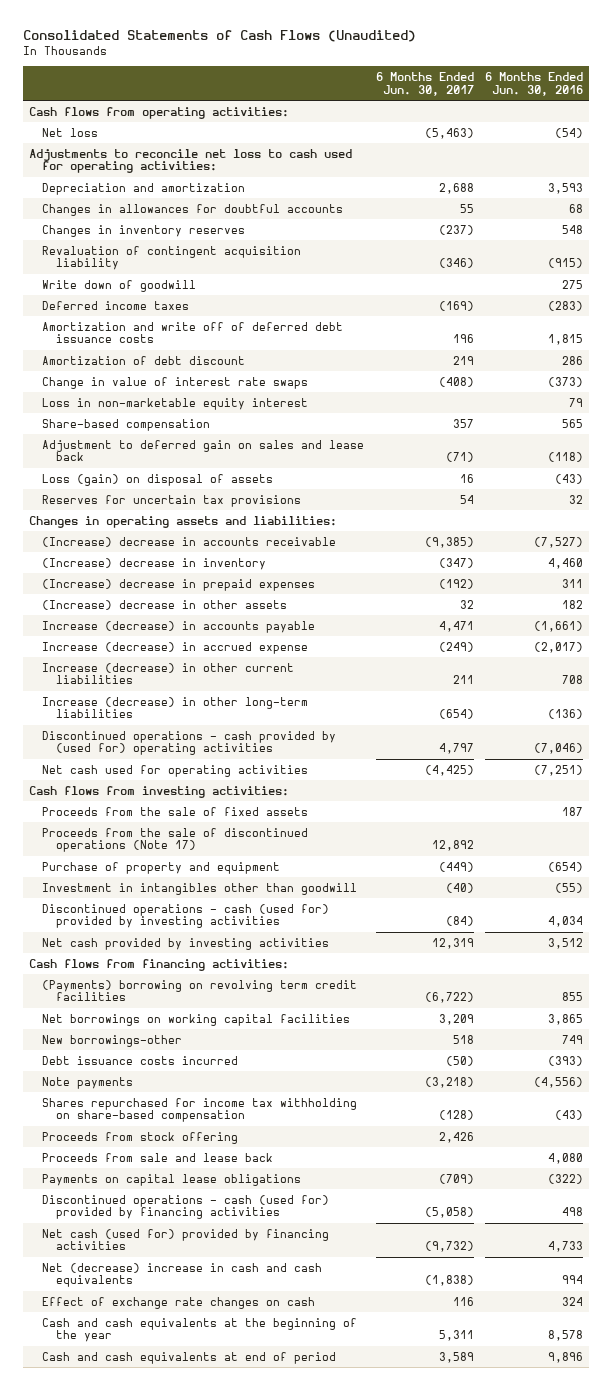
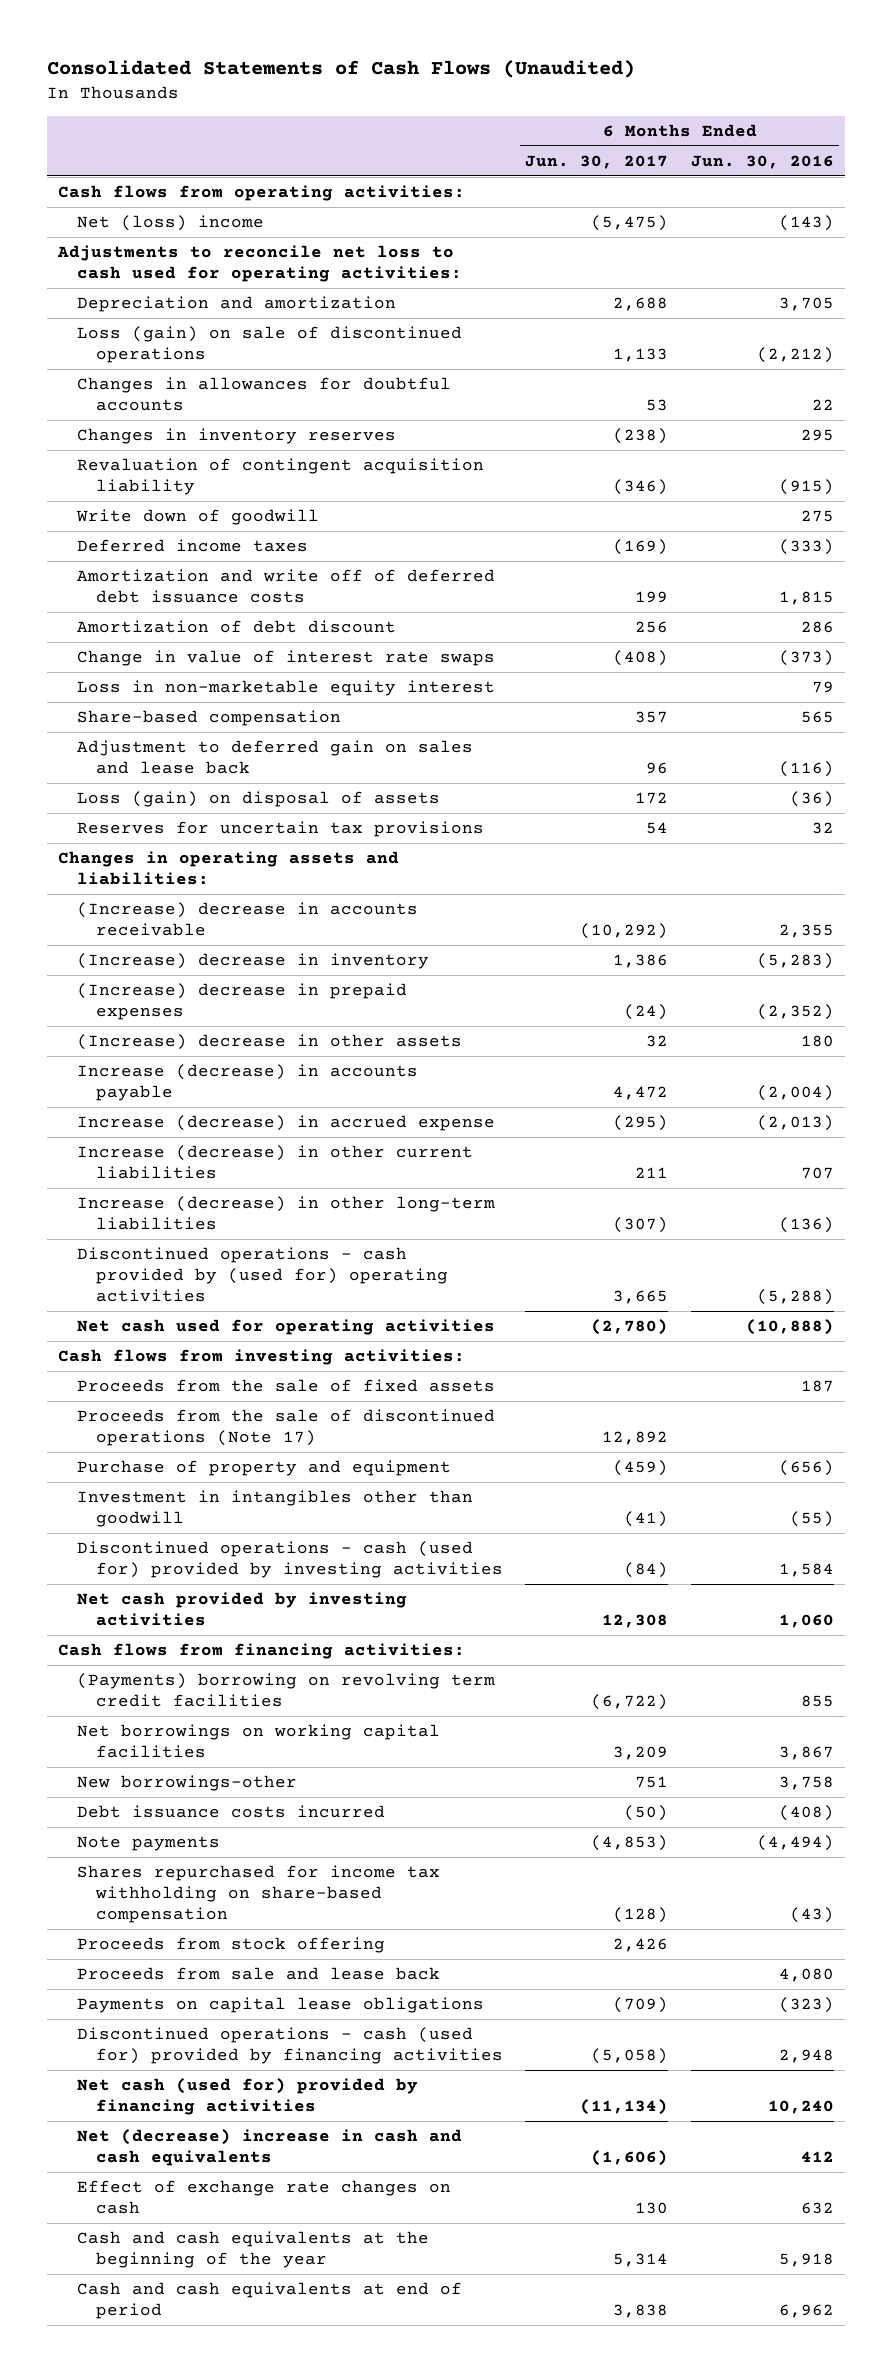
- Net loss | (5,463) | (54)
+ Net (loss) income | (5,475) | (143)
- Depreciation and amortization | 2,688 | 3,593
- Changes in allowances for doubtful accounts | 55 | 68
- Changes in inventory reserves | (237) | 548
+ Depreciation and amortization | 2,688 | 3,705
+ Loss (gain) on sale of discontinued operations | 1,133 | (2,212)
+ Changes in allowances for doubtful accounts | 53 | 22
+ Changes in inventory reserves | (238) | 295
- Deferred income taxes | (169) | (283)
- Amortization and write off of deferred debt issuance costs | 196 | 1,815
- Amortization of debt discount | 219 | 286
+ Deferred income taxes | (169) | (333)
+ Amortization and write off of deferred debt issuance costs | 199 | 1,815
+ Amortization of debt discount | 256 | 286
- Adjustment to deferred gain on sales and lease back | (71) | (118)
- Loss (gain) on disposal of assets | 16 | (43)
+ Adjustment to deferred gain on sales and lease back | 96 | (116)
+ Loss (gain) on disposal of assets | 172 | (36)
- (Increase) decrease in accounts receivable | (9,385) | (7,527)
- (Increase) decrease in inventory | (347) | 4,460
- (Increase) decrease in prepaid expenses | (192) | 311
- (Increase) decrease in other assets | 32 | 182
- Increase (decrease) in accounts payable | 4,471 | (1,661)
- Increase (decrease) in accrued expense | (249) | (2,017)
- Increase (decrease) in other current liabilities | 211 | 708
- Increase (decrease) in other long-term liabilities | (654) | (136)
- Discontinued operations - cash provided by (used for) operating activities | 4,797 | (7,046)
- Net cash used for operating activities | (4,425) | (7,251)
+ (Increase) decrease in accounts receivable | (10,292) | 2,355
+ (Increase) decrease in inventory | 1,386 | (5,283)
+ (Increase) decrease in prepaid expenses | (24) | (2,352)
+ (Increase) decrease in other assets | 32 | 180
+ Increase (decrease) in accounts payable | 4,472 | (2,004)
+ Increase (decrease) in accrued expense | (295) | (2,013)
+ Increase (decrease) in other current liabilities | 211 | 707
+ Increase (decrease) in other long-term liabilities | (307) | (136)
+ Discontinued operations - cash provided by (used for) operating activities | 3,665 | (5,288)
+ Net cash used for operating activities | (2,780) | (10,888)
- Purchase of property and equipment | (449) | (654)
- Investment in intangibles other than goodwill | (40) | (55)
- Discontinued operations - cash (used for) provided by investing activities | (84) | 4,034
- Net cash provided by investing activities | 12,319 | 3,512
+ Purchase of property and equipment | (459) | (656)
+ Investment in intangibles other than goodwill | (41) | (55)
+ Discontinued operations - cash (used for) provided by investing activities | (84) | 1,584
+ Net cash provided by investing activities | 12,308 | 1,060
- Net borrowings on working capital facilities | 3,209 | 3,865
- New borrowings-other | 518 | 749
- Debt issuance costs incurred | (50) | (393)
- Note payments | (3,218) | (4,556)
+ Net borrowings on working capital facilities | 3,209 | 3,867
+ New borrowings-other | 751 | 3,758
+ Debt issuance costs incurred | (50) | (408)
+ Note payments | (4,853) | (4,494)
- Payments on capital lease obligations | (709) | (322)
- Discontinued operations - cash (used for) provided by financing activities | (5,058) | 498
- Net cash (used for) provided by financing activities | (9,732) | 4,733
- Net (decrease) increase in cash and cash equivalents | (1,838) | 994
- Effect of exchange rate changes on cash | 116 | 324
- Cash and cash equivalents at the beginning of the year | 5,311 | 8,578
- Cash and cash equivalents at end of period | 3,589 | 9,896
+ Payments on capital lease obligations | (709) | (323)
+ Discontinued operations - cash (used for) provided by financing activities | (5,058) | 2,948
+ Net cash (used for) provided by financing activities | (11,134) | 10,240
+ Net (decrease) increase in cash and cash equivalents | (1,606) | 412
+ Effect of exchange rate changes on cash | 130 | 632
+ Cash and cash equivalents at the beginning of the year | 5,314 | 5,918
+ Cash and cash equivalents at end of period | 3,838 | 6,962

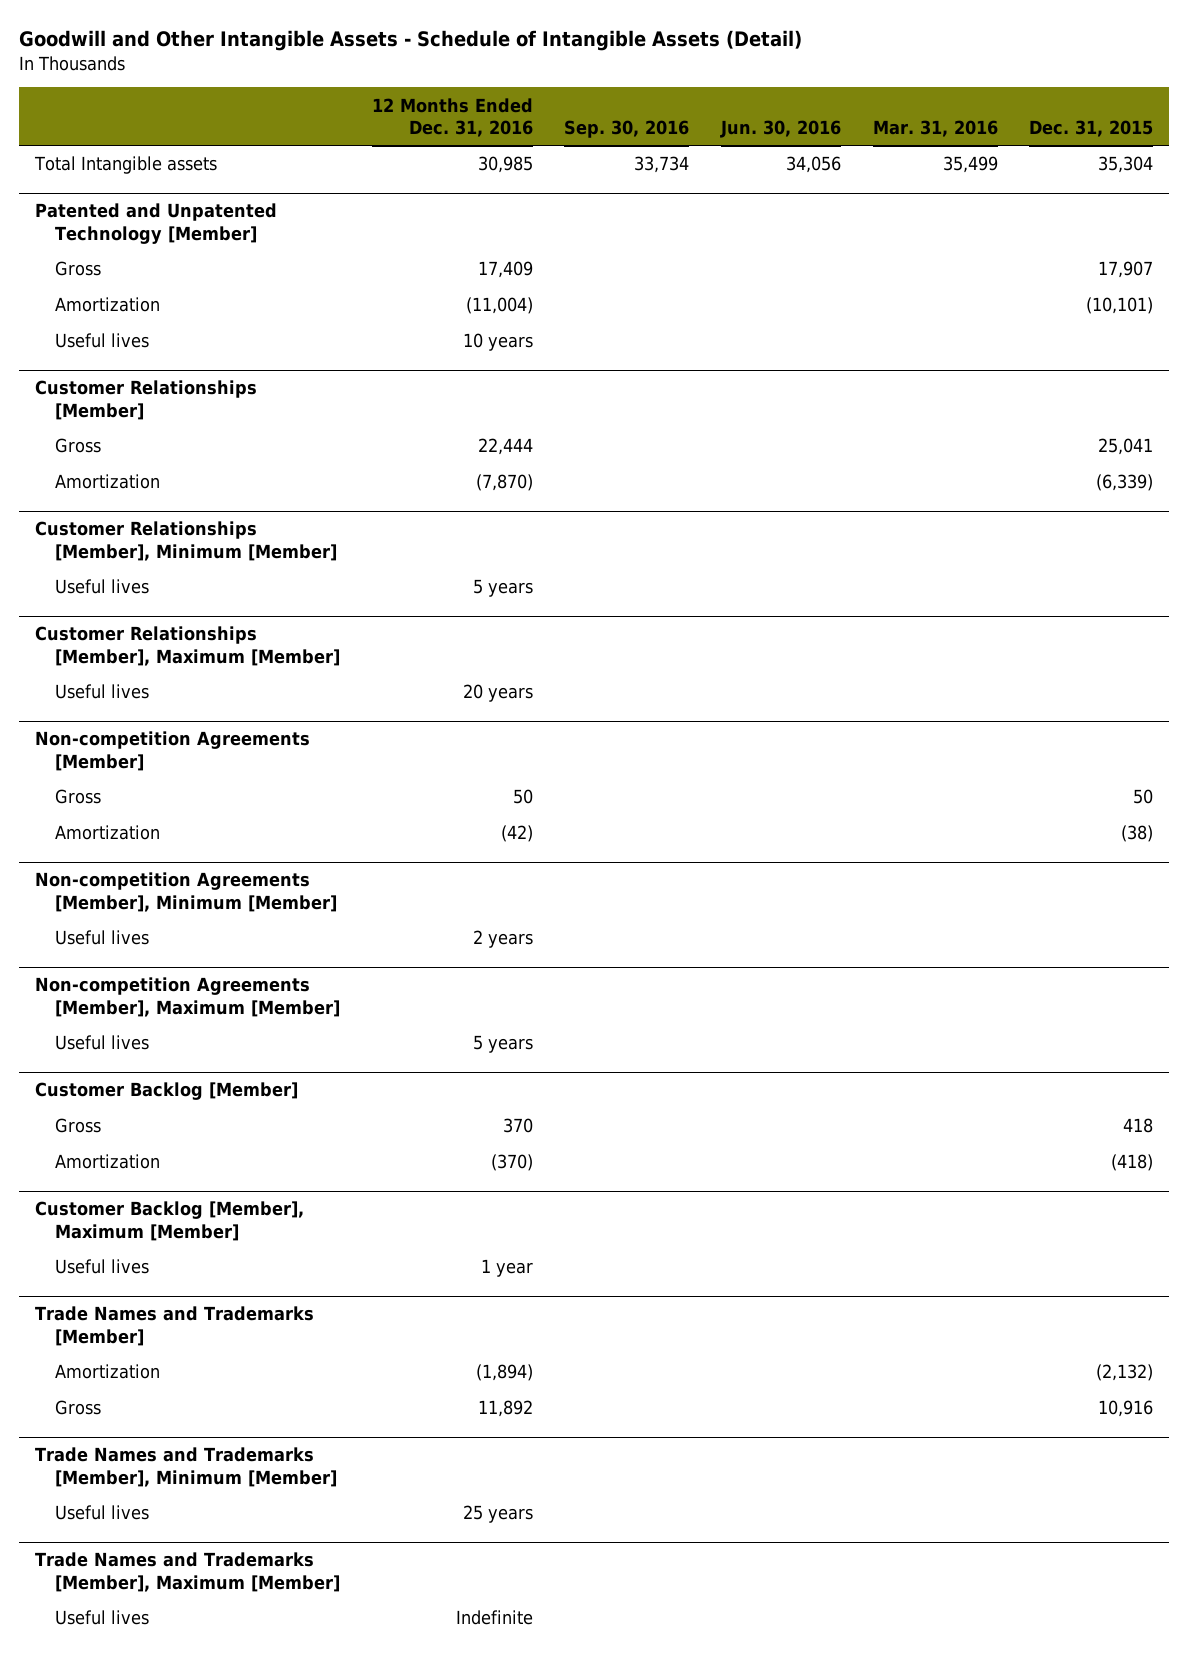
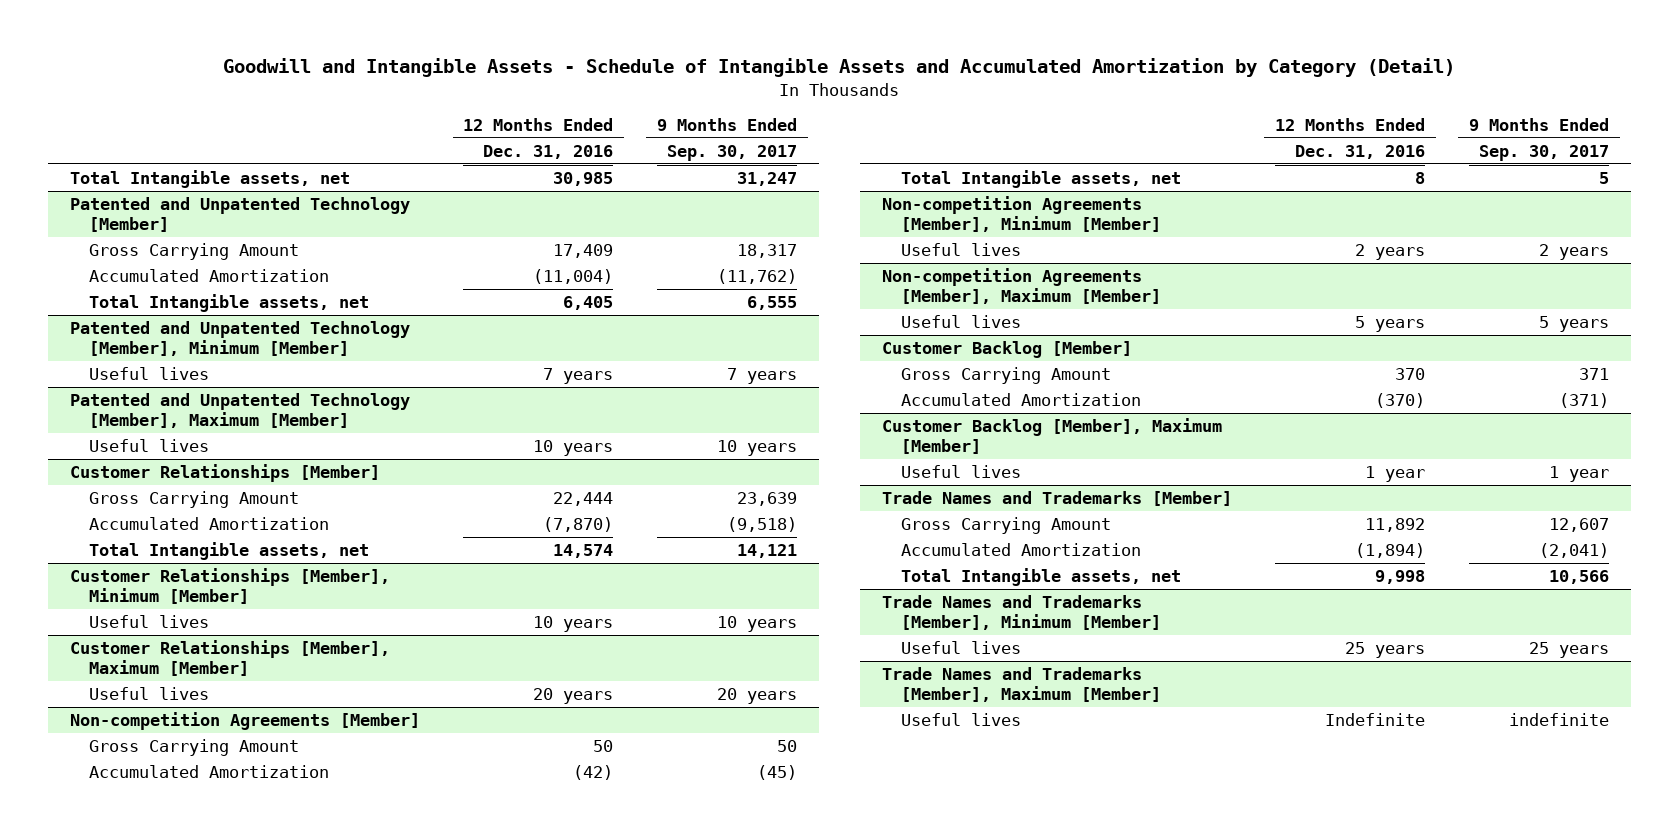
- Goodwill and Other Intangible Assets - Schedule of Intangible Assets (Detail)
+ Goodwill and Intangible Assets - Schedule of Intangible Assets and Accumulated Amortization by Category (Detail)
- | 12 Months Ended Dec. 31, 2016 | Sep. 30, 2016 | Jun. 30, 2016 | Mar. 31, 2016 | Dec. 31, 2015
+ | 12 Months Ended Dec. 31, 2016 | 9 Months Ended Sep. 30, 2017
- Total Intangible assets | 30,985 | 33,734 | 34,056 | 35,499 | 35,304
+ Total Intangible assets, net | 30,985 | 31,247
@ Patented and Unpatented Technology [Member]
- Gross | 17,409 | | | | 17,907
- Amortization | (11,004) | | | | (10,101)
+ Gross Carrying Amount | 17,409 | 18,317
+ Accumulated Amortization | (11,004) | (11,762)
+ Total Intangible assets, net | 6,405 | 6,555
+ Patented and Unpatented Technology [Member], Minimum [Member]
+ Useful lives | 7 years | 7 years
+ Patented and Unpatented Technology [Member], Maximum [Member]
@ Customer Relationships [Member]
- Gross | 22,444 | | | | 25,041
- Amortization | (7,870) | | | | (6,339)
+ Gross Carrying Amount | 22,444 | 23,639
+ Accumulated Amortization | (7,870) | (9,518)
+ Total Intangible assets, net | 14,574 | 14,121
@ Customer Relationships [Member], Minimum [Member]
- Useful lives | 5 years | | | |
+ Useful lives | 10 years | 10 years
@ Non-competition Agreements [Member]
- Gross | 50 | | | | 50
- Amortization | (42) | | | | (38)
+ Gross Carrying Amount | 50 | 50
+ Accumulated Amortization | (42) | (45)
+ Total Intangible assets, net | 8 | 5
@ Customer Backlog [Member]
- Gross | 370 | | | | 418
- Amortization | (370) | | | | (418)
+ Gross Carrying Amount | 370 | 371
+ Accumulated Amortization | (370) | (371)
@ Trade Names and Trademarks [Member]
- Amortization | (1,894) | | | | (2,132)
- Gross | 11,892 | | | | 10,916
+ Gross Carrying Amount | 11,892 | 12,607
+ Accumulated Amortization | (1,894) | (2,041)
+ Total Intangible assets, net | 9,998 | 10,566

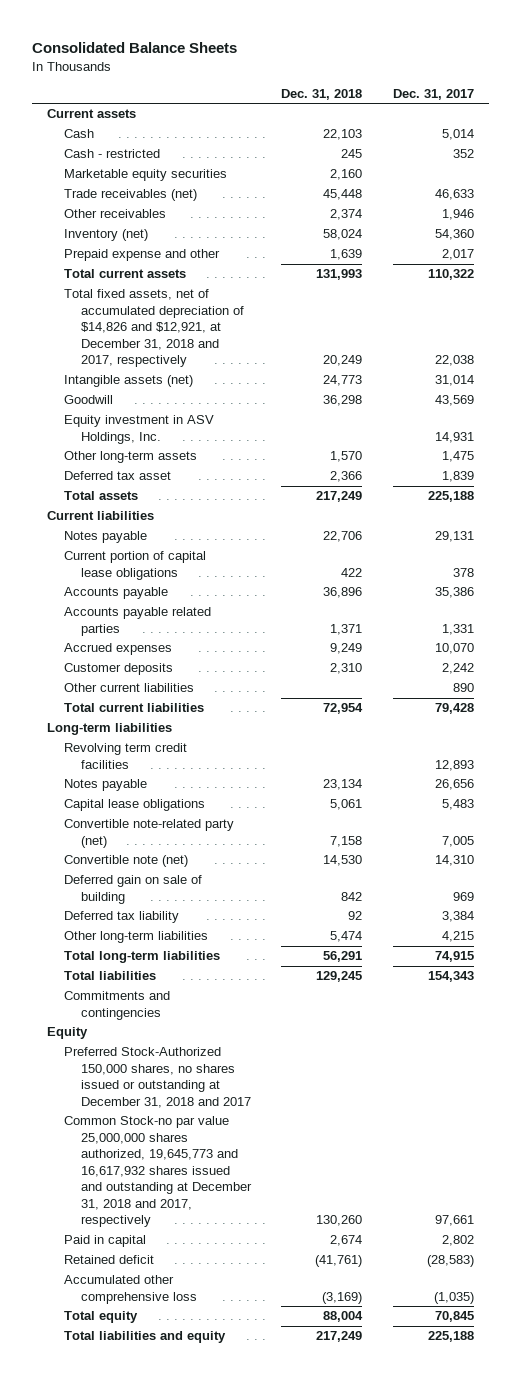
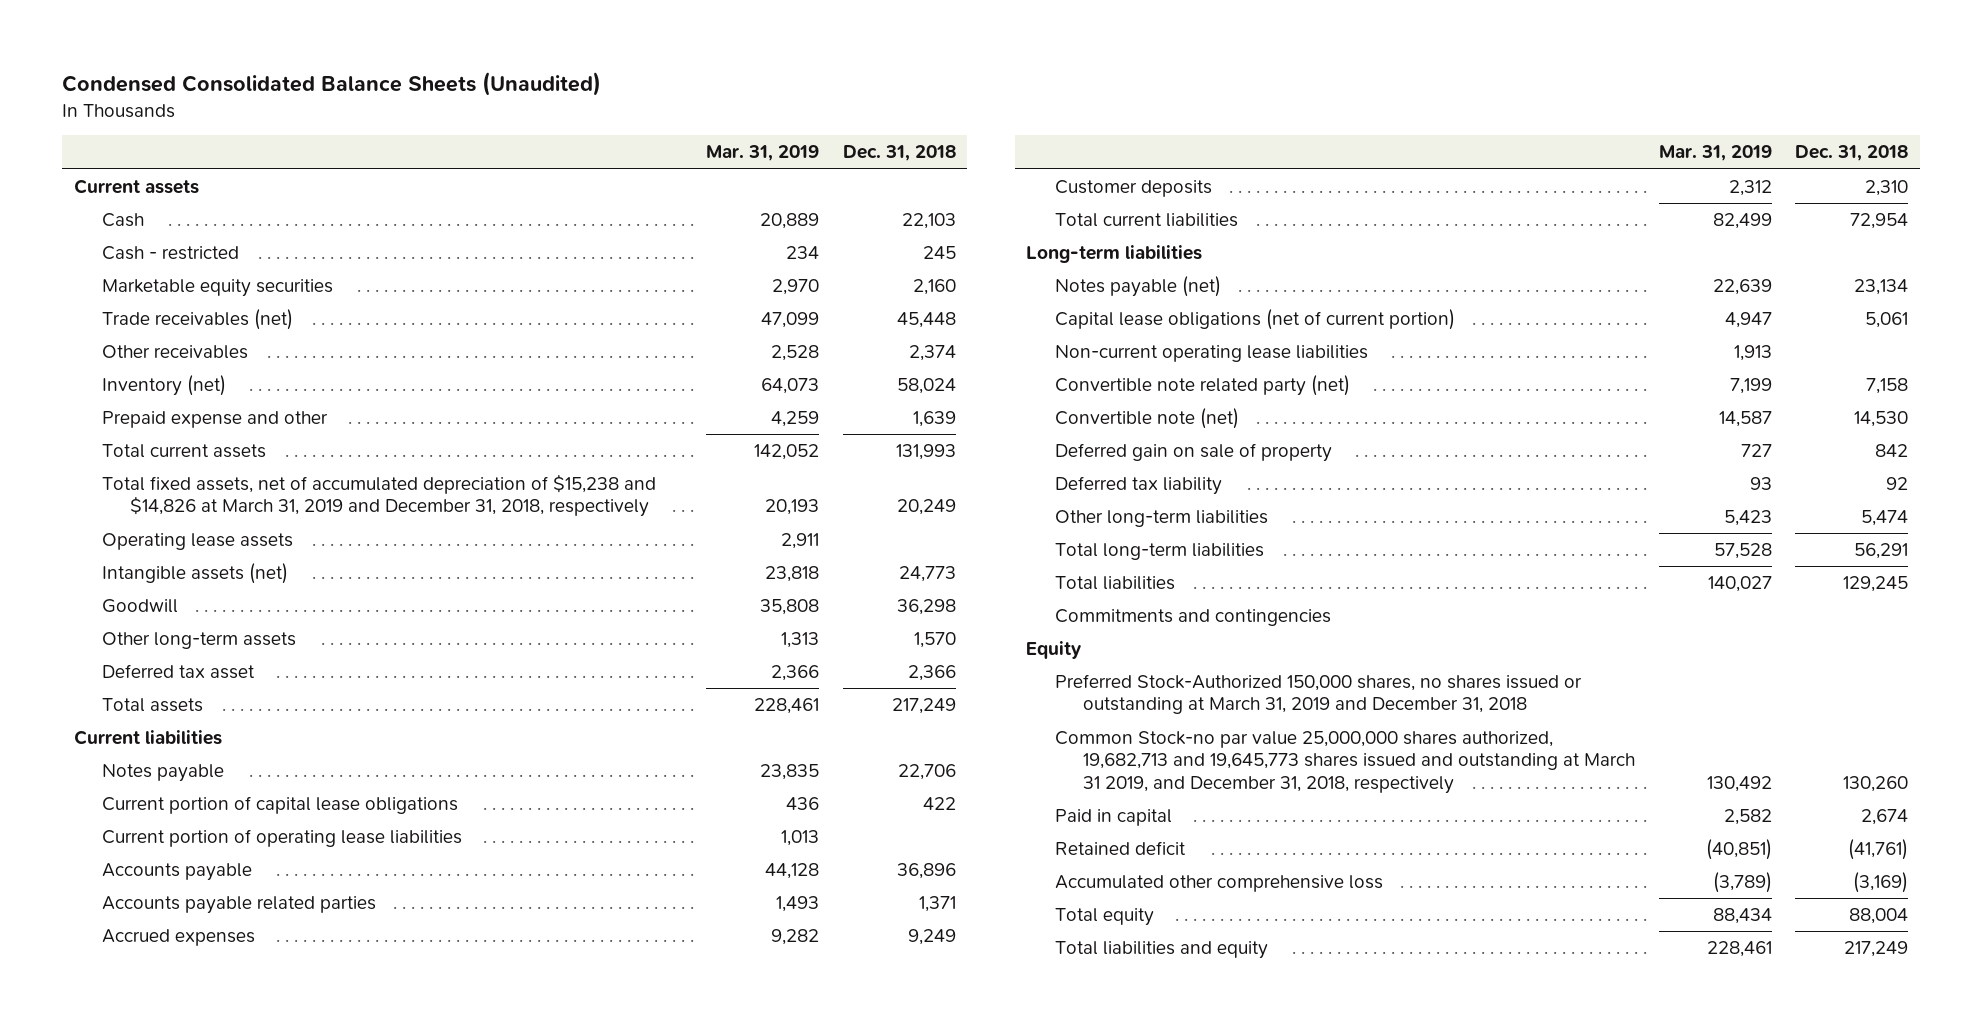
- Consolidated Balance Sheets
+ Condensed Consolidated Balance Sheets (Unaudited)
- | Dec. 31, 2018 | Dec. 31, 2017
+ | Mar. 31, 2019 | Dec. 31, 2018
- Total fixed assets, net of accumulated depreciation of $14,826 and $12,921, at December 31, 2018 and 2017, respectively | 20,249 | 22,038
+ Total fixed assets, net of accumulated depreciation of $15,238 and $14,826 at March 31, 2019 and December 31, 2018, respectively | 20,193 | 20,249
+ Operating lease assets | 2,911 |
- Equity investment in ASV Holdings, Inc. | | 14,931
+ Current portion of operating lease liabilities | 1,013 |
- Other current liabilities | | 890
- Revolving term credit facilities | | 12,893
- Notes payable | 23,134 | 26,656
- Capital lease obligations | 5,061 | 5,483
- Convertible note-related party (net) | 7,158 | 7,005
+ Notes payable (net) | 22,639 | 23,134
+ Capital lease obligations (net of current portion) | 4,947 | 5,061
+ Non-current operating lease liabilities | 1,913 |
+ Convertible note related party (net) | 7,199 | 7,158
- Deferred gain on sale of building | 842 | 969
+ Deferred gain on sale of property | 727 | 842
- Preferred Stock-Authorized 150,000 shares, no shares issued or outstanding at December 31, 2018 and 2017
- Common Stock-no par value 25,000,000 shares authorized, 19,645,773 and 16,617,932 shares issued and outstanding at December 31, 2018 and 2017, respectively | 130,260 | 97,661
+ Preferred Stock-Authorized 150,000 shares, no shares issued or outstanding at March 31, 2019 and December 31, 2018
+ Common Stock-no par value 25,000,000 shares authorized, 19,682,713 and 19,645,773 shares issued and outstanding at March 31 2019, and December 31, 2018, respectively | 130,492 | 130,260

